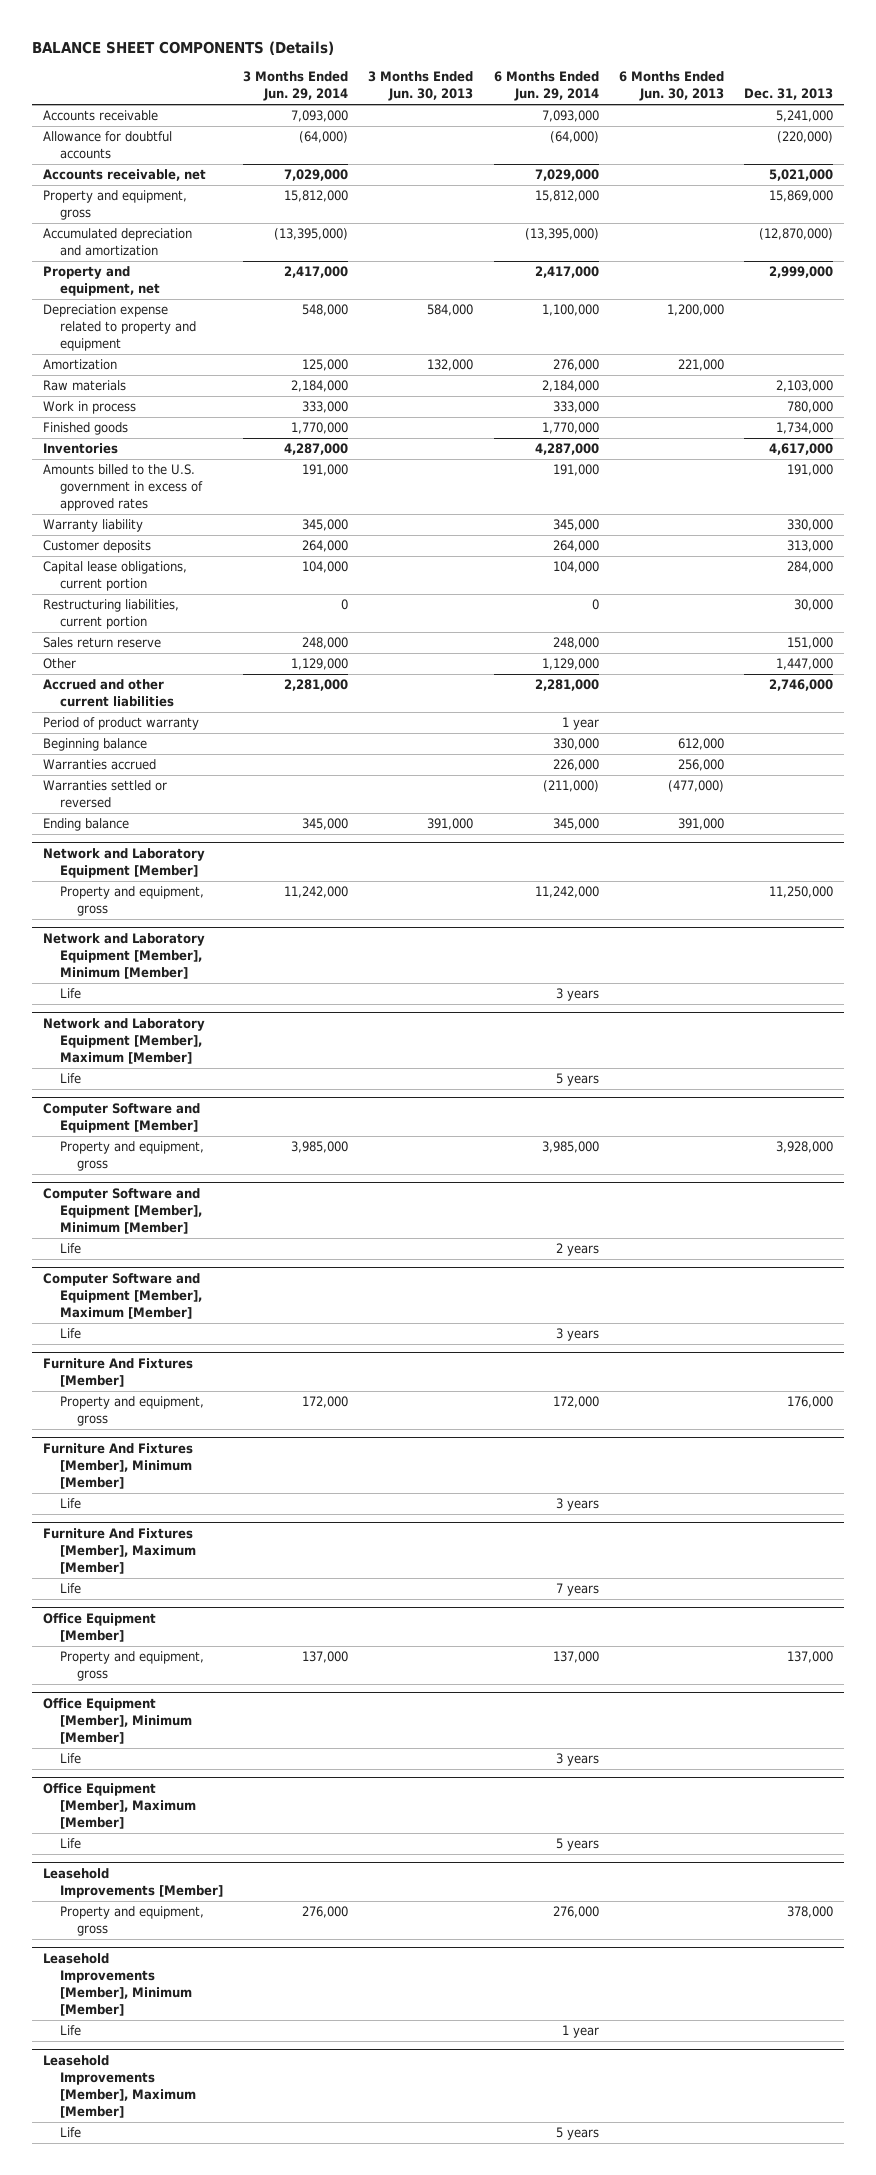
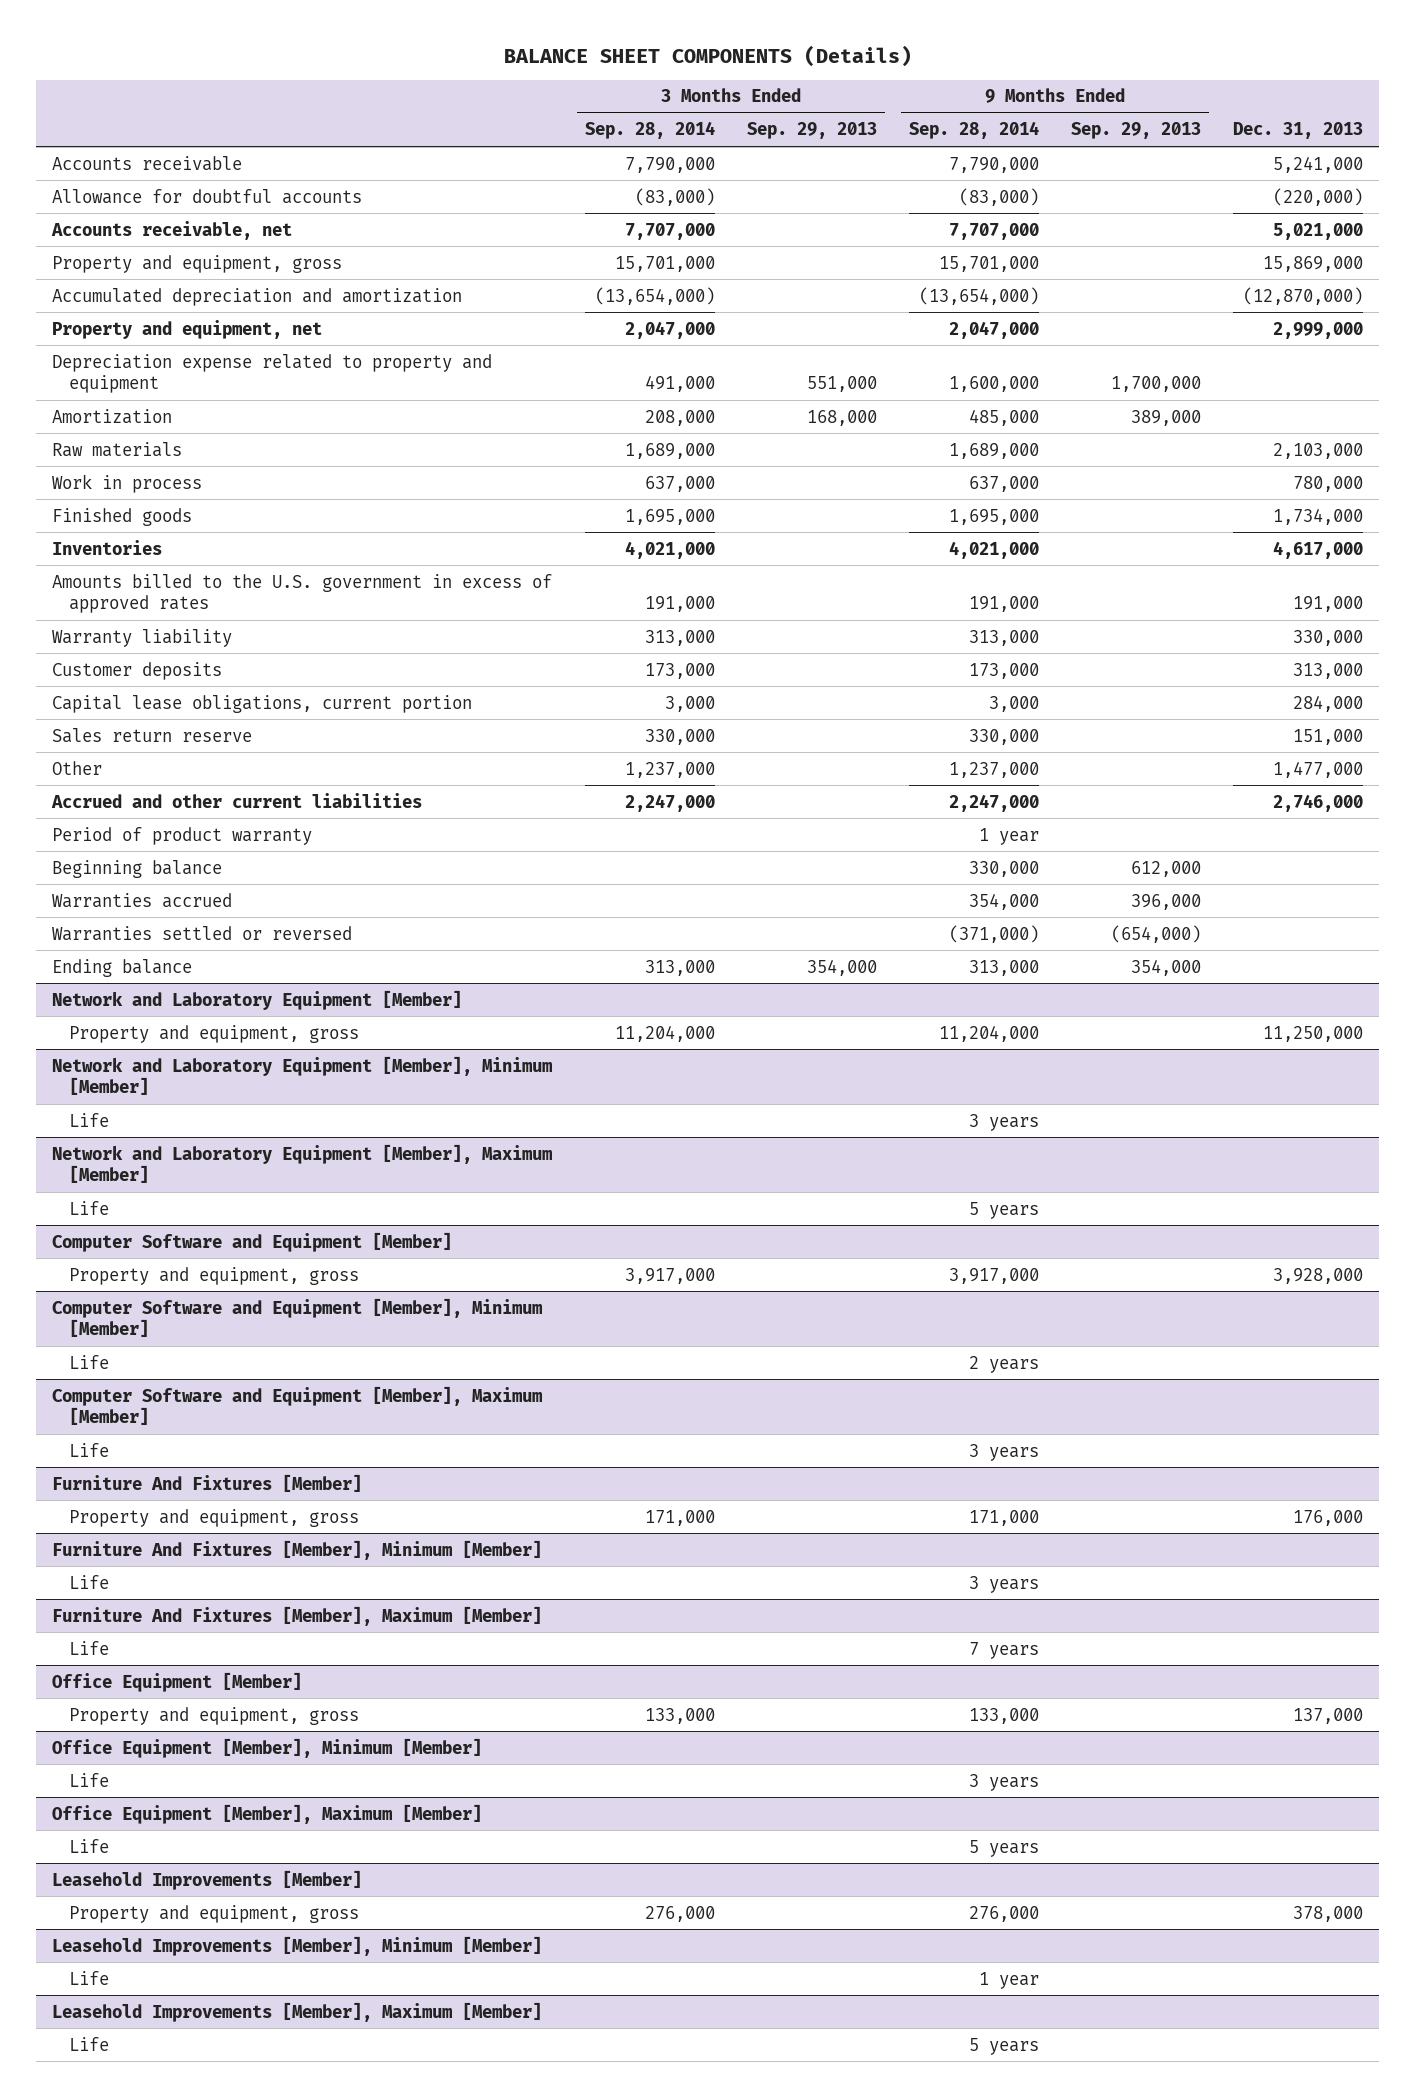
- | 3 Months Ended Jun. 29, 2014 | 3 Months Ended Jun. 30, 2013 | 6 Months Ended Jun. 29, 2014 | 6 Months Ended Jun. 30, 2013 | Dec. 31, 2013
+ | 3 Months Ended Sep. 28, 2014 | 3 Months Ended Sep. 29, 2013 | 9 Months Ended Sep. 28, 2014 | 9 Months Ended Sep. 29, 2013 | Dec. 31, 2013
- Restructuring liabilities, current portion | 0 | | 0 | | 30,000
- Other | 1,129,000 | | 1,129,000 | | 1,447,000
+ Other | 1,237,000 | | 1,237,000 | | 1,477,000

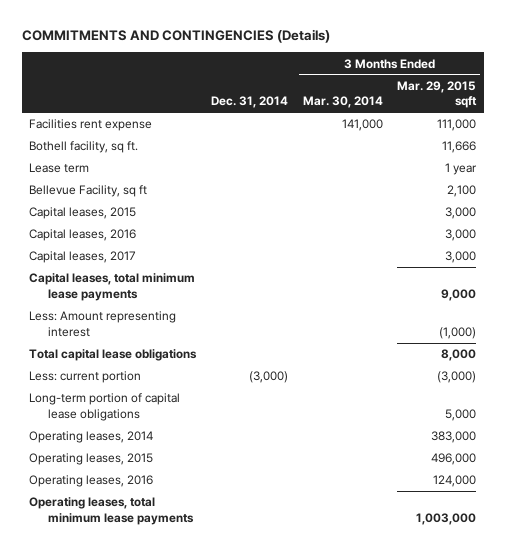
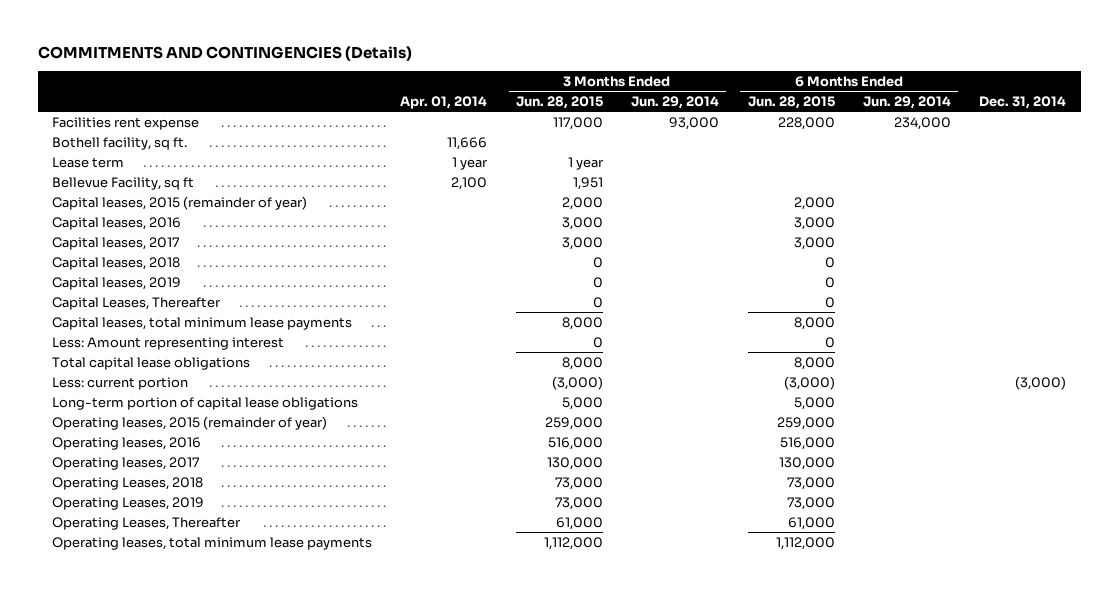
- | Dec. 31, 2014 | 3 Months Ended Mar. 30, 2014 | 3 Months Ended Mar. 29, 2015 sqft
+ | Apr. 01, 2014 | 3 Months Ended Jun. 28, 2015 | 3 Months Ended Jun. 29, 2014 | 6 Months Ended Jun. 28, 2015 | 6 Months Ended Jun. 29, 2014 | Dec. 31, 2014
- Capital leases, 2015 | | | 3,000
+ Capital leases, 2015 (remainder of year) | | 2,000 | | 2,000 | |
+ Capital leases, 2018 | | 0 | | 0 | |
+ Capital leases, 2019 | | 0 | | 0 | |
+ Capital Leases, Thereafter | | 0 | | 0 | |
- Operating leases, 2014 | | | 383,000
- Operating leases, 2015 | | | 496,000
+ Operating leases, 2015 (remainder of year) | | 259,000 | | 259,000 | |
+ Operating leases, 2017 | | 130,000 | | 130,000 | |
+ Operating Leases, 2018 | | 73,000 | | 73,000 | |
+ Operating Leases, 2019 | | 73,000 | | 73,000 | |
+ Operating Leases, Thereafter | | 61,000 | | 61,000 | |

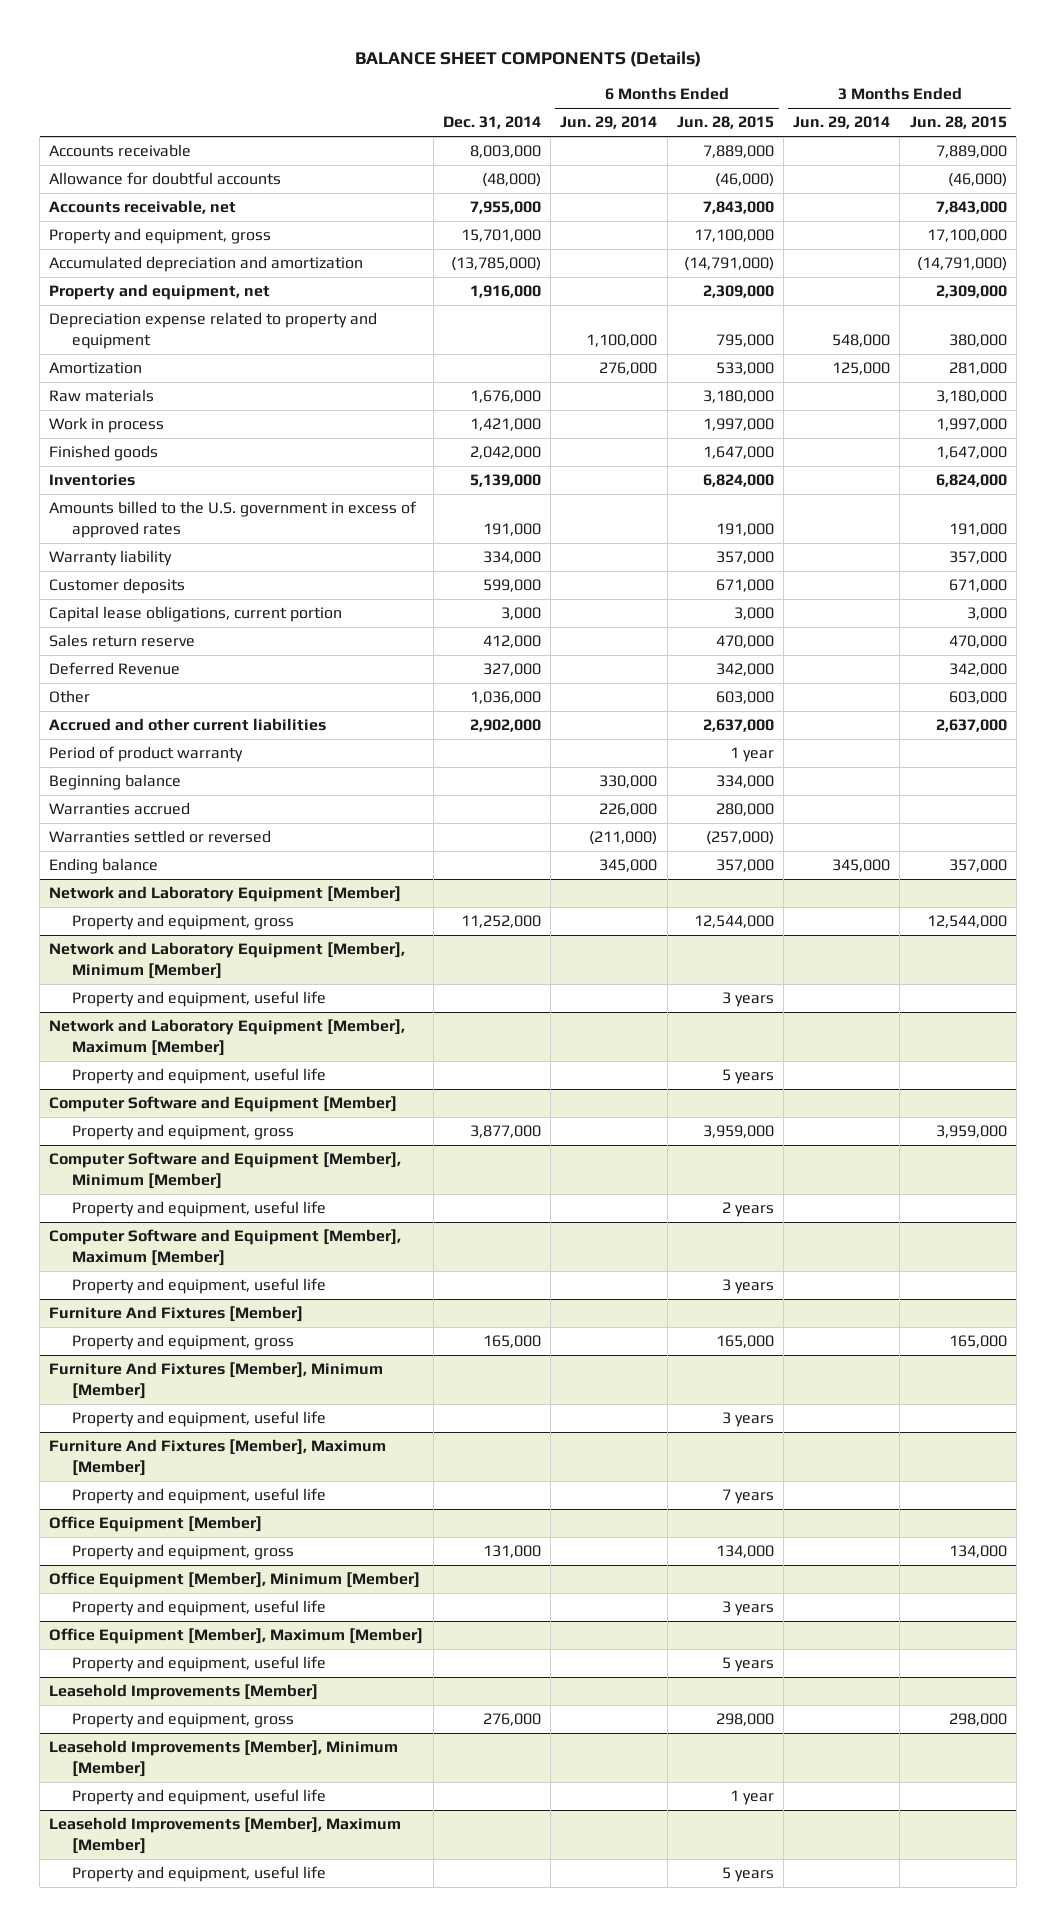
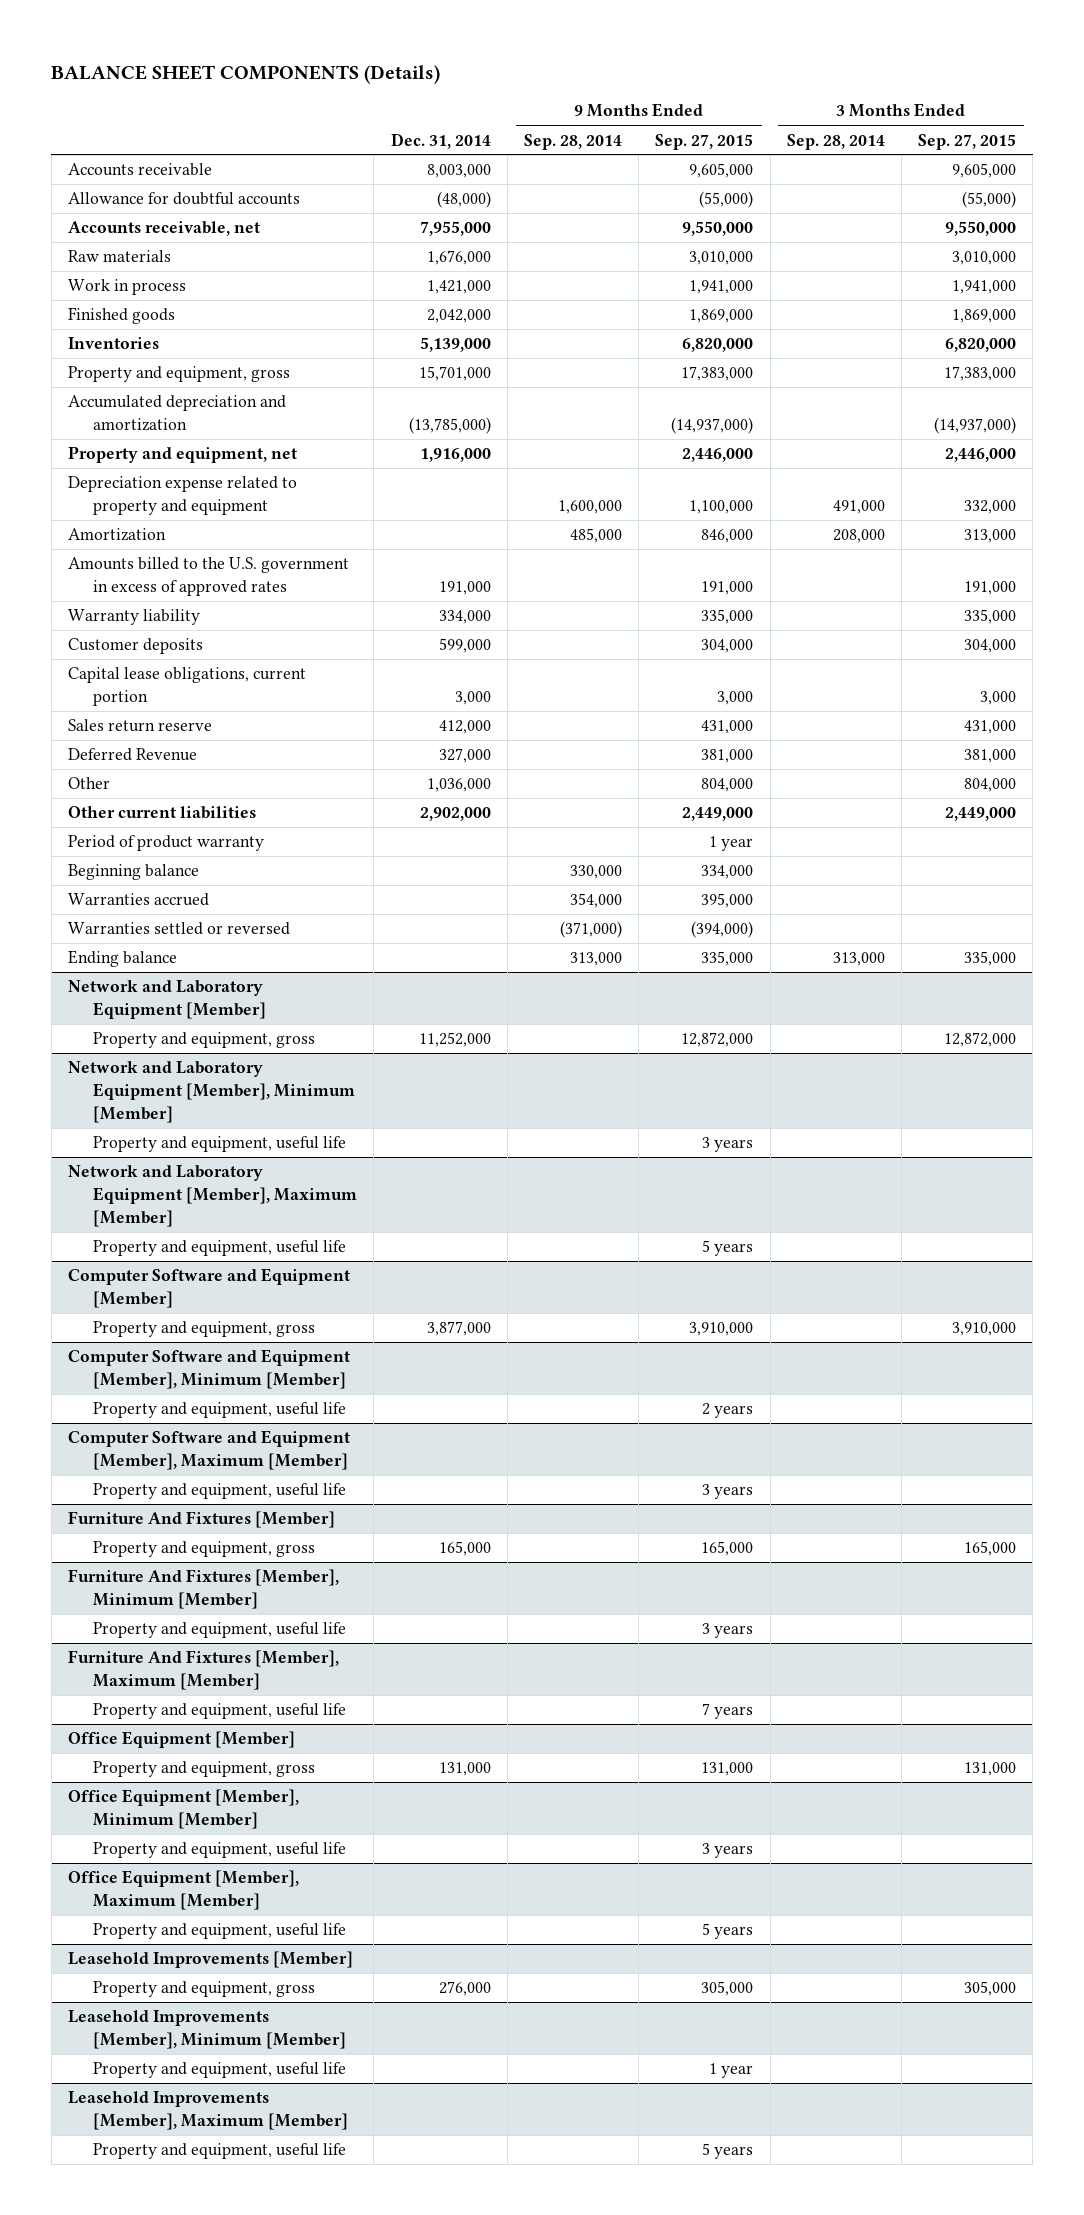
- | Dec. 31, 2014 | 6 Months Ended Jun. 29, 2014 | 6 Months Ended Jun. 28, 2015 | 3 Months Ended Jun. 29, 2014 | 3 Months Ended Jun. 28, 2015
+ | Dec. 31, 2014 | 9 Months Ended Sep. 28, 2014 | 9 Months Ended Sep. 27, 2015 | 3 Months Ended Sep. 28, 2014 | 3 Months Ended Sep. 27, 2015
moved up: Raw materials | 1,676,000 | | 3,010,000 | | 3,010,000
moved up: Work in process | 1,421,000 | | 1,941,000 | | 1,941,000
moved up: Finished goods | 2,042,000 | | 1,869,000 | | 1,869,000
moved up: Inventories | 5,139,000 | | 6,820,000 | | 6,820,000
- Accrued and other current liabilities | 2,902,000 | | 2,637,000 | | 2,637,000
+ Other current liabilities | 2,902,000 | | 2,449,000 | | 2,449,000

